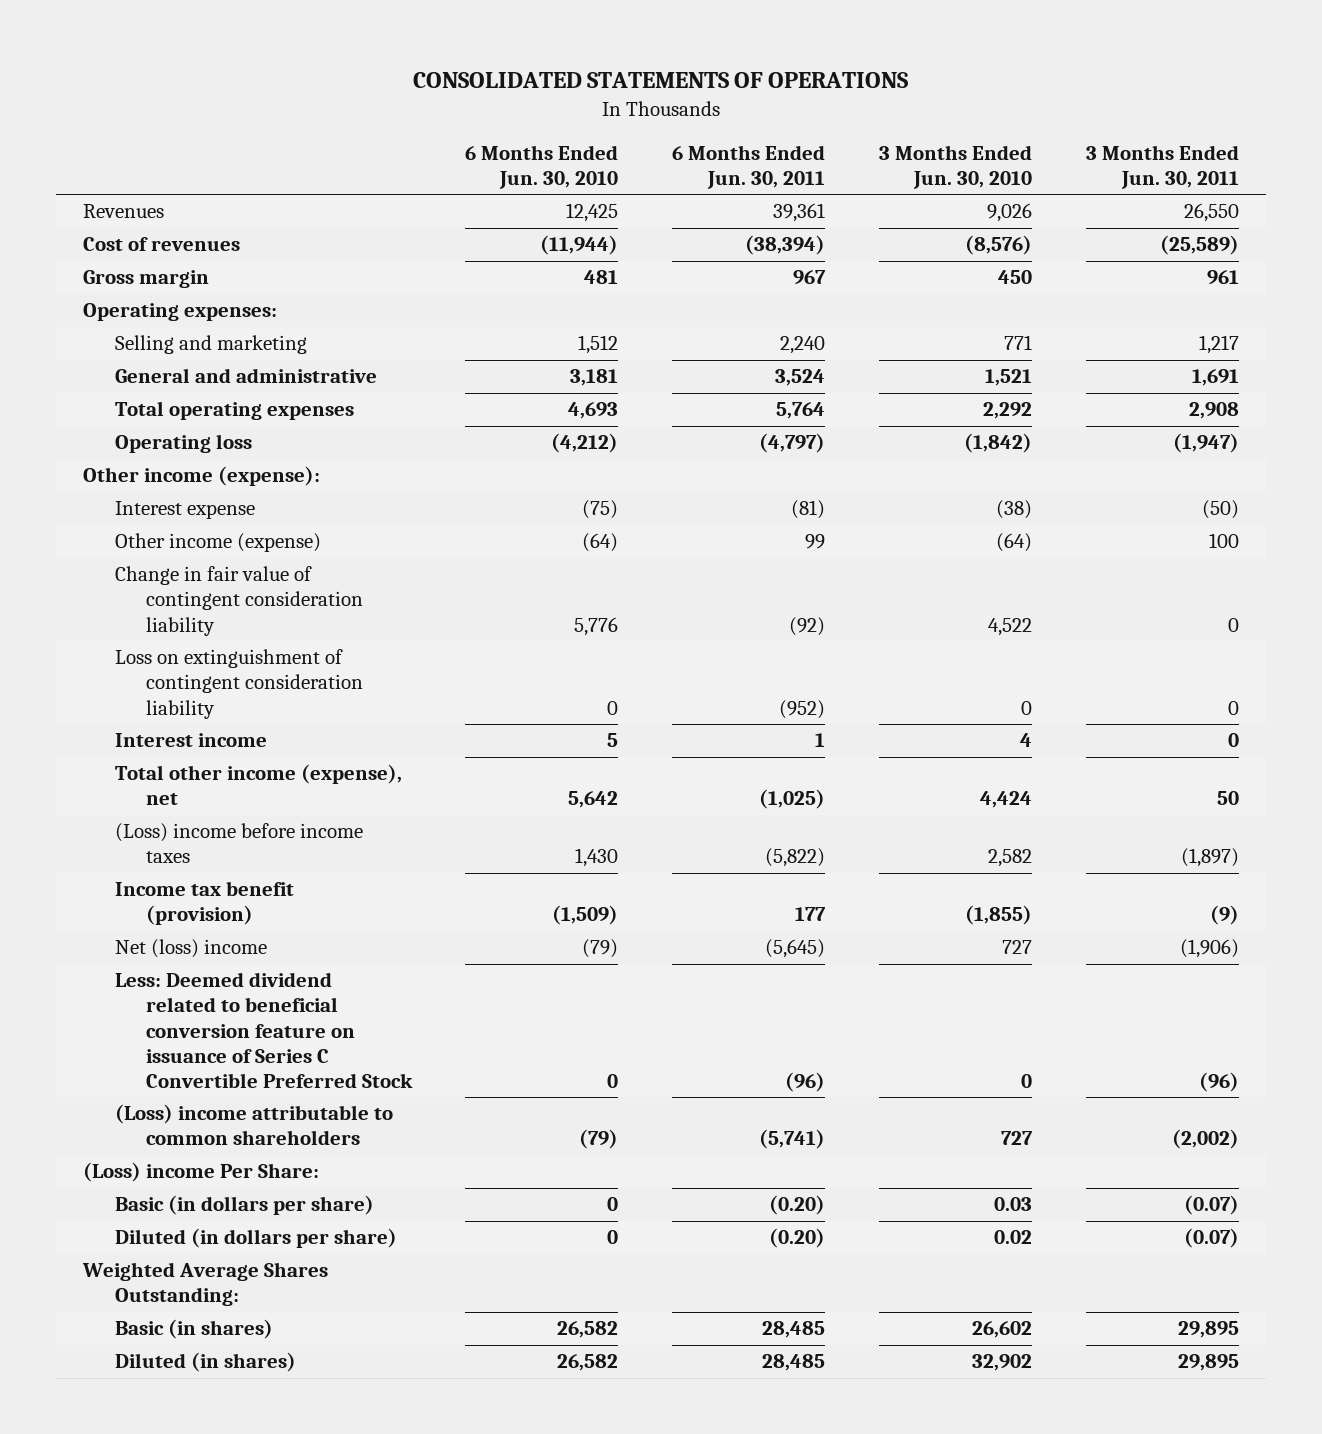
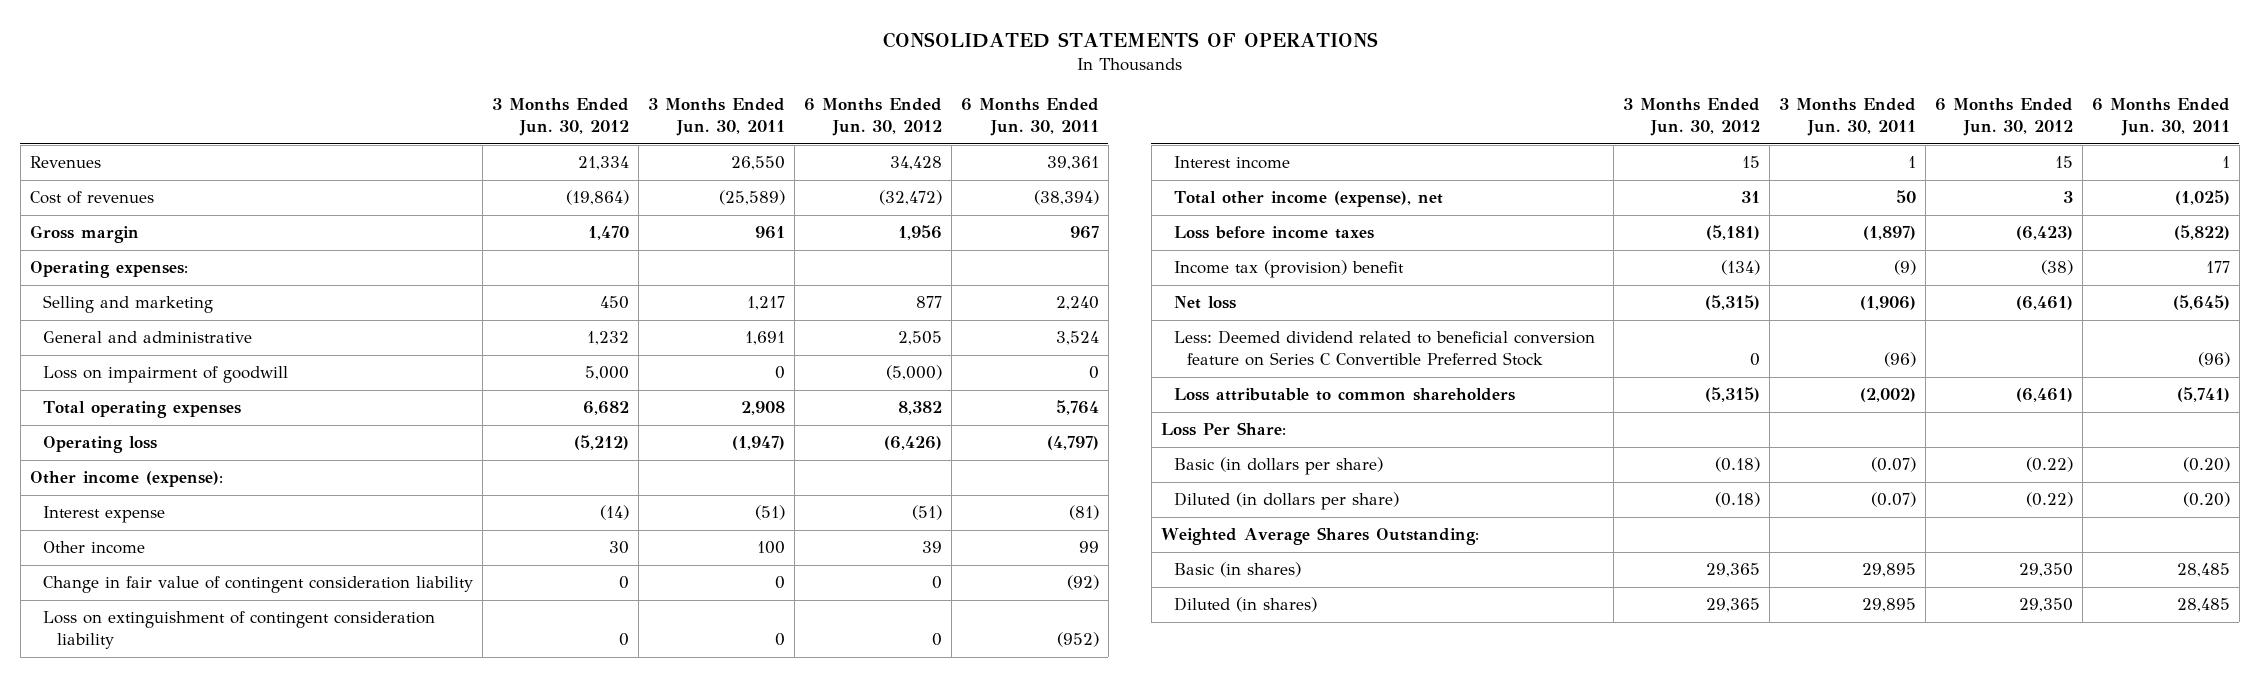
- | 6 Months Ended Jun. 30, 2010 | 6 Months Ended Jun. 30, 2011 | 3 Months Ended Jun. 30, 2010 | 3 Months Ended Jun. 30, 2011
+ | 3 Months Ended Jun. 30, 2012 | 3 Months Ended Jun. 30, 2011 | 6 Months Ended Jun. 30, 2012 | 6 Months Ended Jun. 30, 2011
+ Loss on impairment of goodwill | 5,000 | 0 | (5,000) | 0
- Interest expense | (75) | (81) | (38) | (50)
- Other income (expense) | (64) | 99 | (64) | 100
+ Interest expense | (14) | (51) | (51) | (81)
+ Other income | 30 | 100 | 39 | 99
- Interest income | 5 | 1 | 4 | 0
+ Interest income | 15 | 1 | 15 | 1
- (Loss) income before income taxes | 1,430 | (5,822) | 2,582 | (1,897)
- Income tax benefit (provision) | (1,509) | 177 | (1,855) | (9)
- Net (loss) income | (79) | (5,645) | 727 | (1,906)
- Less: Deemed dividend related to beneficial conversion feature on issuance of Series C Convertible Preferred Stock | 0 | (96) | 0 | (96)
- (Loss) income attributable to common shareholders | (79) | (5,741) | 727 | (2,002)
- (Loss) income Per Share:
+ Loss before income taxes | (5,181) | (1,897) | (6,423) | (5,822)
+ Income tax (provision) benefit | (134) | (9) | (38) | 177
+ Net loss | (5,315) | (1,906) | (6,461) | (5,645)
+ Less: Deemed dividend related to beneficial conversion feature on Series C Convertible Preferred Stock | 0 | (96) | | (96)
+ Loss attributable to common shareholders | (5,315) | (2,002) | (6,461) | (5,741)
+ Loss Per Share:

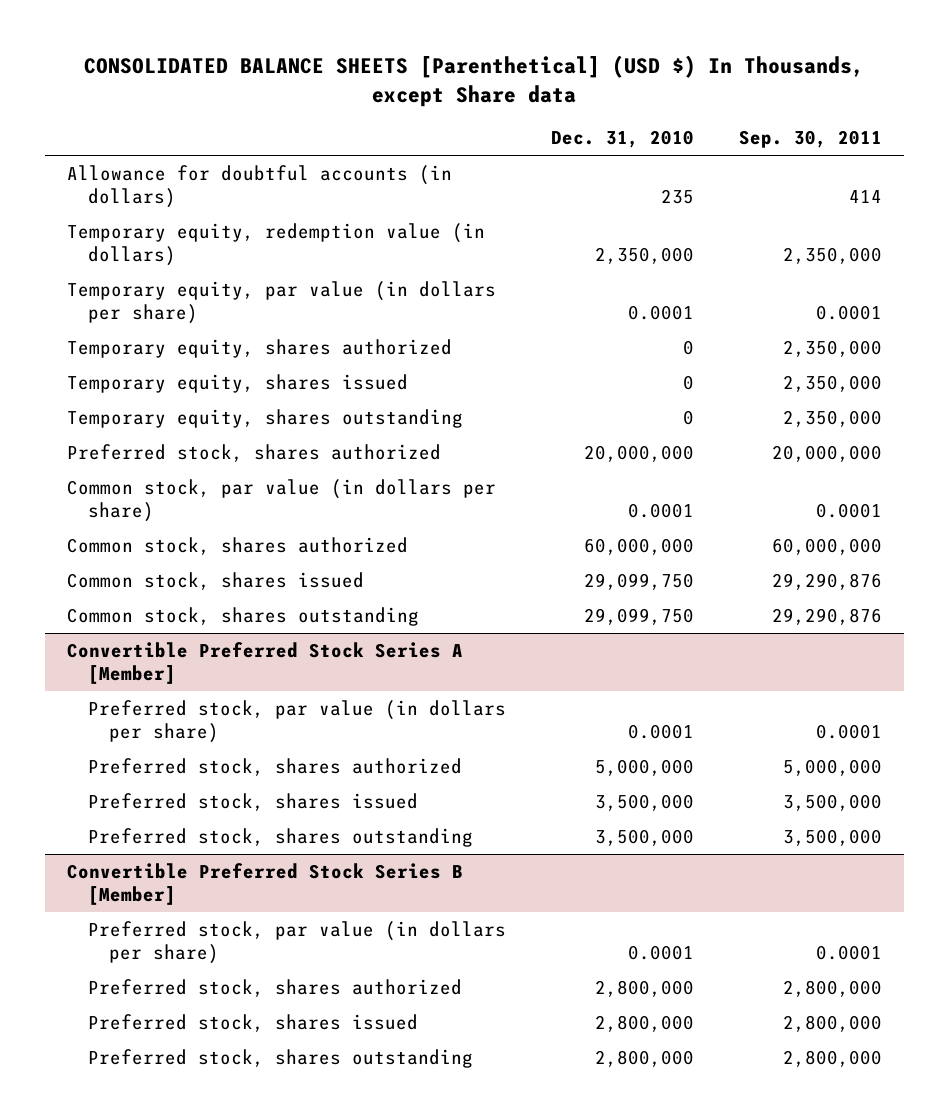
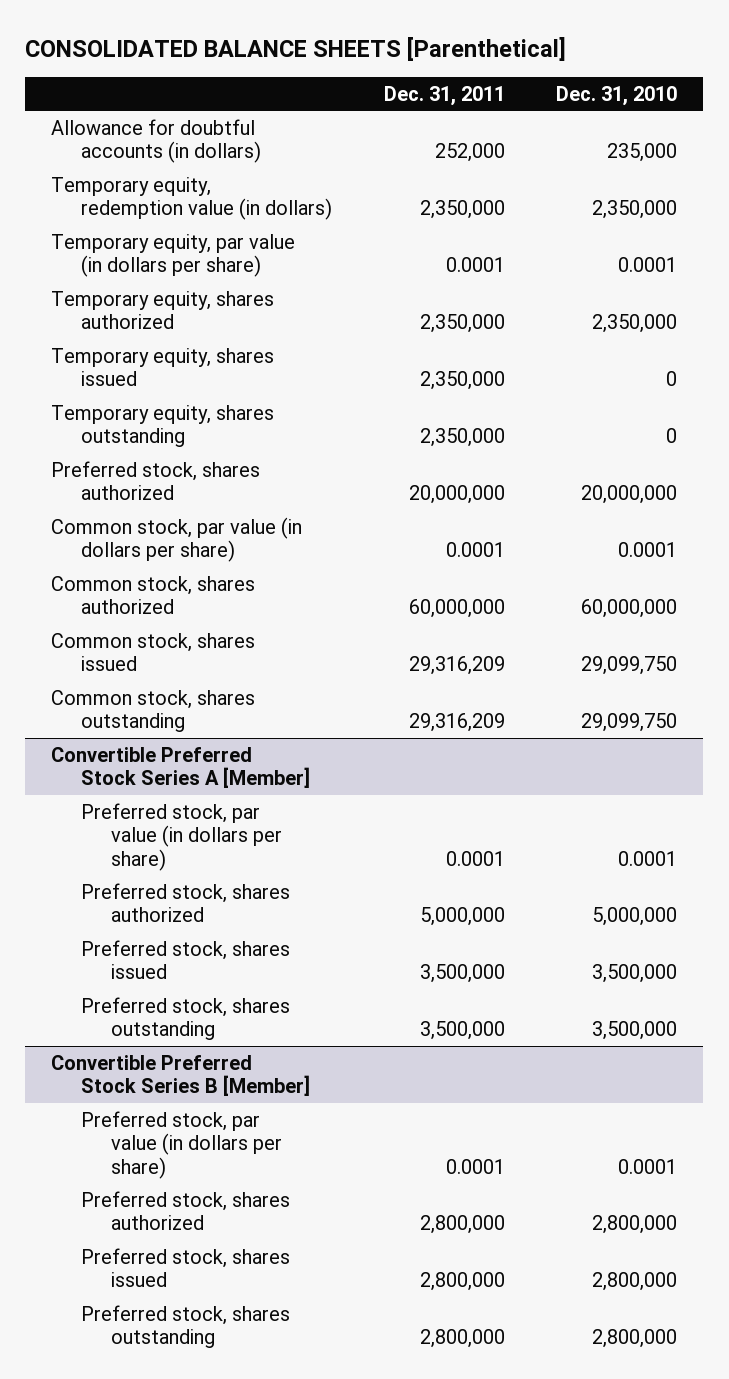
- CONSOLIDATED BALANCE SHEETS [Parenthetical] (USD $) In Thousands, except Share data
+ CONSOLIDATED BALANCE SHEETS [Parenthetical]
- | Dec. 31, 2010 | Sep. 30, 2011
+ | Dec. 31, 2011 | Dec. 31, 2010
- Allowance for doubtful accounts (in dollars) | 235 | 414
+ Allowance for doubtful accounts (in dollars) | 252,000 | 235,000
- Temporary equity, shares authorized | 0 | 2,350,000
+ Temporary equity, shares authorized | 2,350,000 | 2,350,000

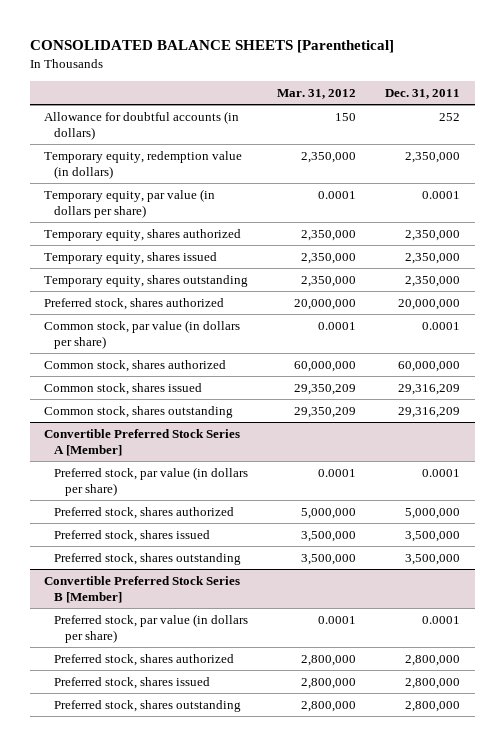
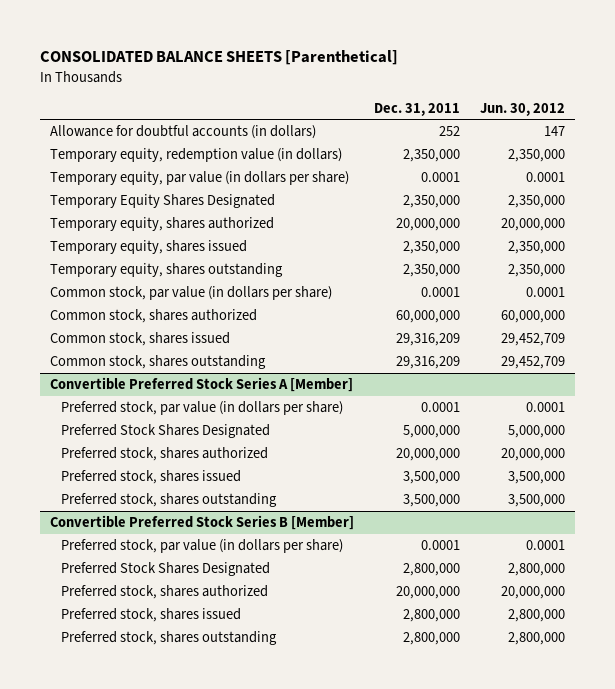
- | Mar. 31, 2012 | Dec. 31, 2011
+ | Dec. 31, 2011 | Jun. 30, 2012
- Temporary equity, shares authorized | 2,350,000 | 2,350,000
+ Temporary Equity Shares Designated | 2,350,000 | 2,350,000
+ Temporary equity, shares authorized | 20,000,000 | 20,000,000
- Preferred stock, shares authorized | 20,000,000 | 20,000,000
@ Convertible Preferred Stock Series A [Member]
- Preferred stock, shares authorized | 5,000,000 | 5,000,000
+ Preferred Stock Shares Designated | 5,000,000 | 5,000,000
+ Preferred stock, shares authorized | 20,000,000 | 20,000,000
@ Convertible Preferred Stock Series B [Member]
- Preferred stock, shares authorized | 2,800,000 | 2,800,000
+ Preferred Stock Shares Designated | 2,800,000 | 2,800,000
+ Preferred stock, shares authorized | 20,000,000 | 20,000,000

